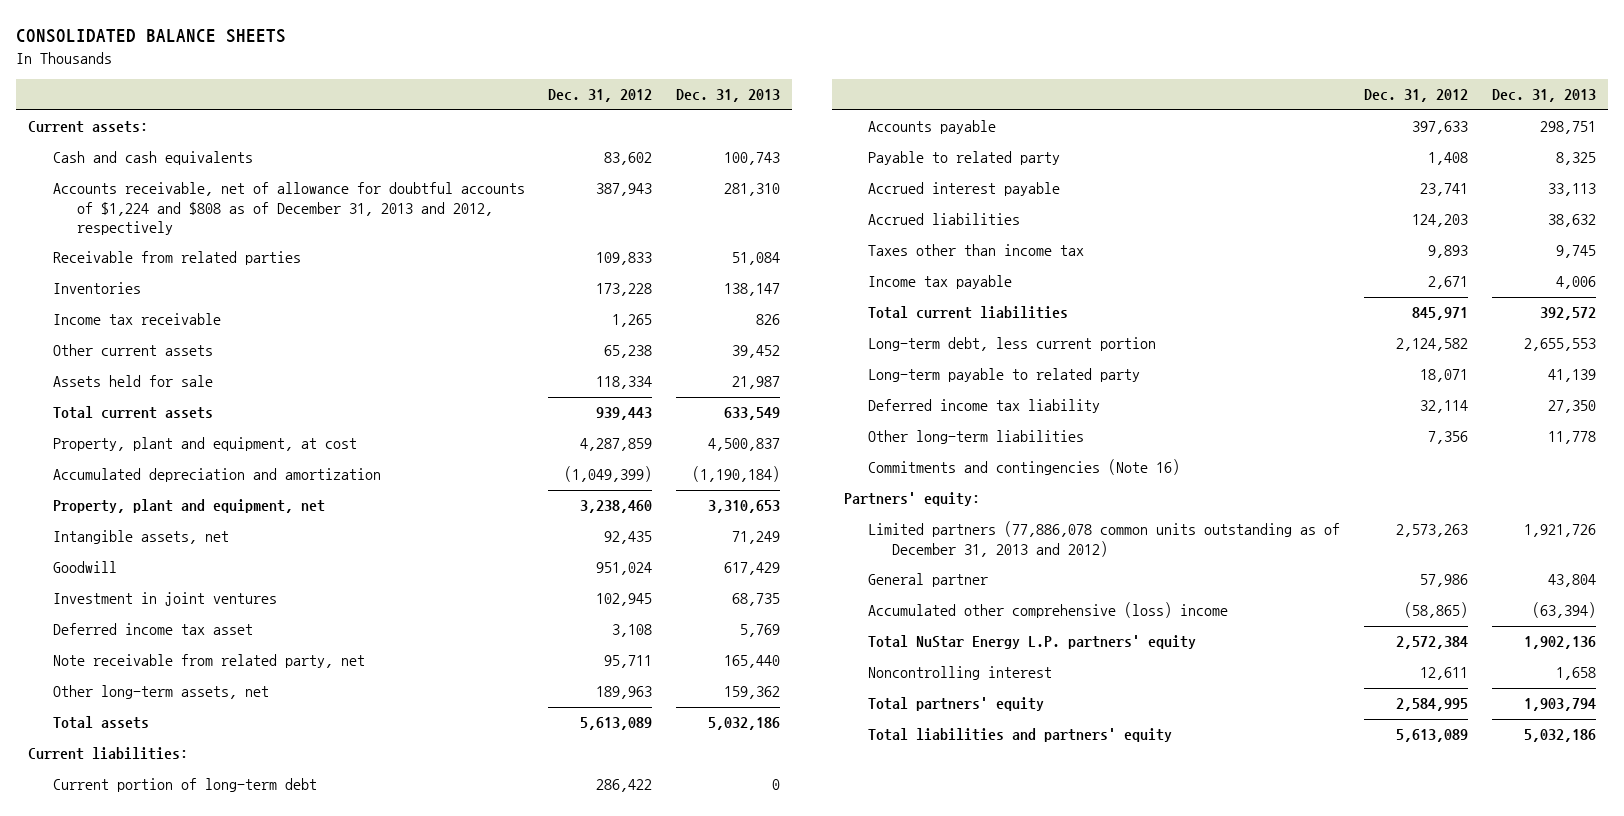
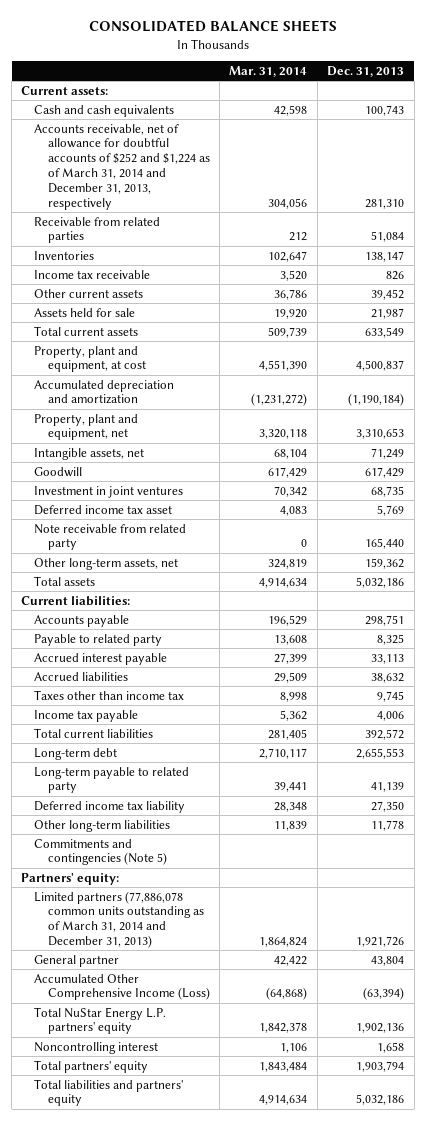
- | Dec. 31, 2012 | Dec. 31, 2013
+ | Mar. 31, 2014 | Dec. 31, 2013
- Accounts receivable, net of allowance for doubtful accounts of $1,224 and $808 as of December 31, 2013 and 2012, respectively | 387,943 | 281,310
+ Accounts receivable, net of allowance for doubtful accounts of $252 and $1,224 as of March 31, 2014 and December 31, 2013, respectively | 304,056 | 281,310
- Note receivable from related party, net | 95,711 | 165,440
+ Note receivable from related party | 0 | 165,440
- Current portion of long-term debt | 286,422 | 0
- Long-term debt, less current portion | 2,124,582 | 2,655,553
+ Long-term debt | 2,710,117 | 2,655,553
- Commitments and contingencies (Note 16)
+ Commitments and contingencies (Note 5)
- Limited partners (77,886,078 common units outstanding as of December 31, 2013 and 2012) | 2,573,263 | 1,921,726
+ Limited partners (77,886,078 common units outstanding as of March 31, 2014 and December 31, 2013) | 1,864,824 | 1,921,726
- Accumulated other comprehensive (loss) income | (58,865) | (63,394)
+ Accumulated Other Comprehensive Income (Loss) | (64,868) | (63,394)

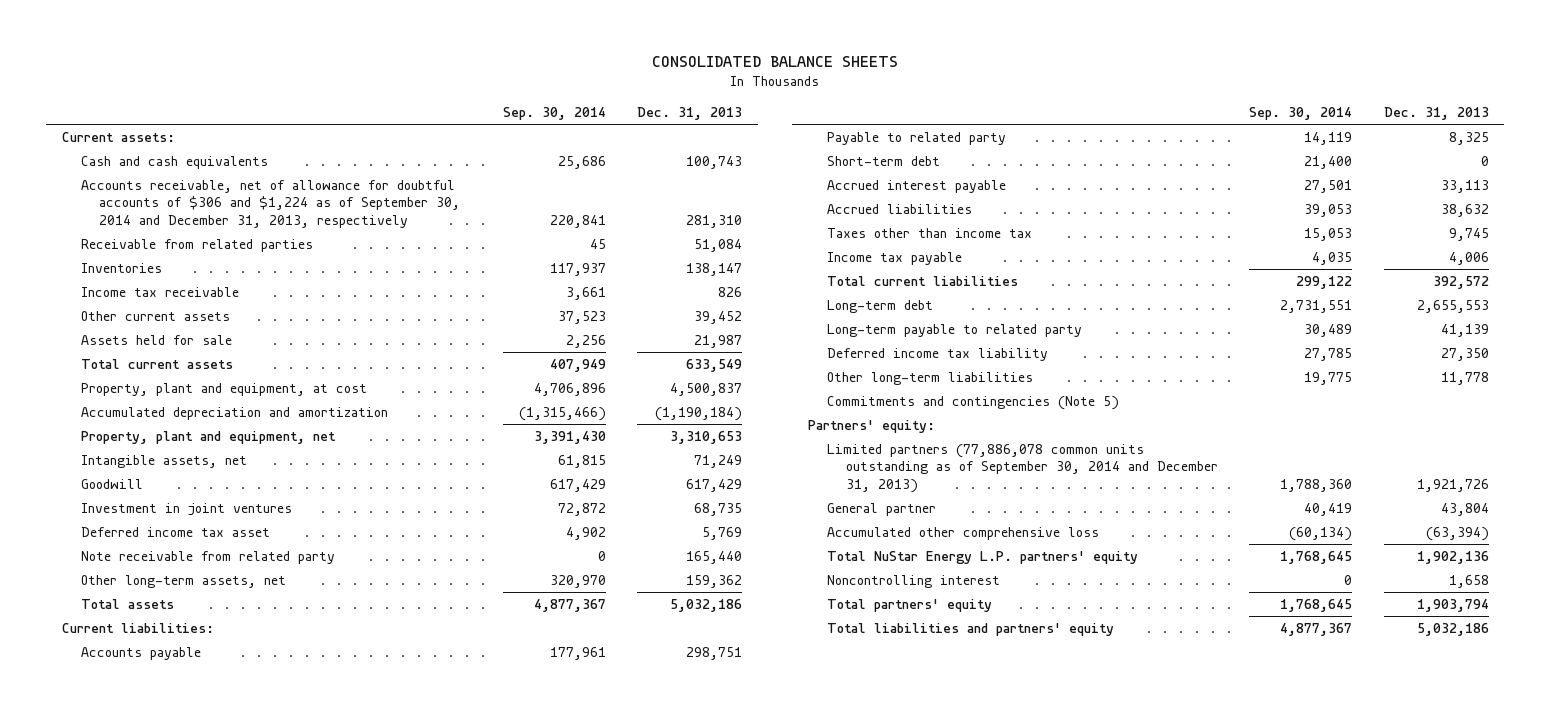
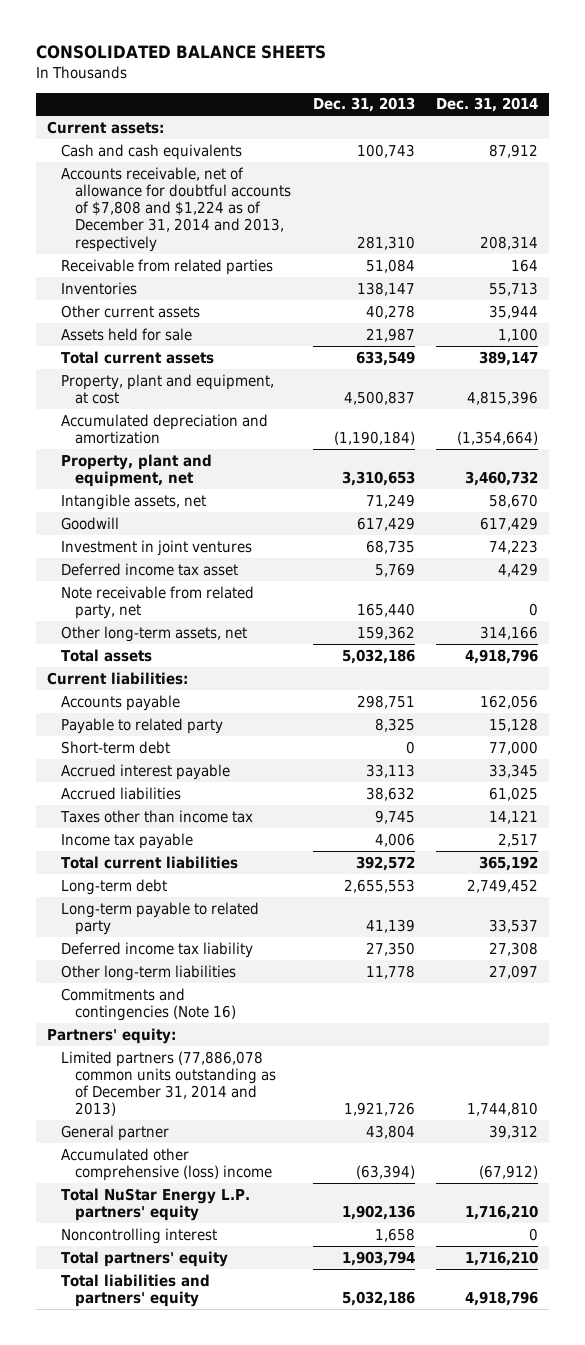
- | Sep. 30, 2014 | Dec. 31, 2013
+ | Dec. 31, 2013 | Dec. 31, 2014
- Accounts receivable, net of allowance for doubtful accounts of $306 and $1,224 as of September 30, 2014 and December 31, 2013, respectively | 220,841 | 281,310
+ Accounts receivable, net of allowance for doubtful accounts of $7,808 and $1,224 as of December 31, 2014 and 2013, respectively | 281,310 | 208,314
- Income tax receivable | 3,661 | 826
- Other current assets | 37,523 | 39,452
+ Other current assets | 40,278 | 35,944
- Note receivable from related party | 0 | 165,440
+ Note receivable from related party, net | 165,440 | 0
- Commitments and contingencies (Note 5)
+ Commitments and contingencies (Note 16)
- Limited partners (77,886,078 common units outstanding as of September 30, 2014 and December 31, 2013) | 1,788,360 | 1,921,726
+ Limited partners (77,886,078 common units outstanding as of December 31, 2014 and 2013) | 1,921,726 | 1,744,810
- Accumulated other comprehensive loss | (60,134) | (63,394)
+ Accumulated other comprehensive (loss) income | (63,394) | (67,912)

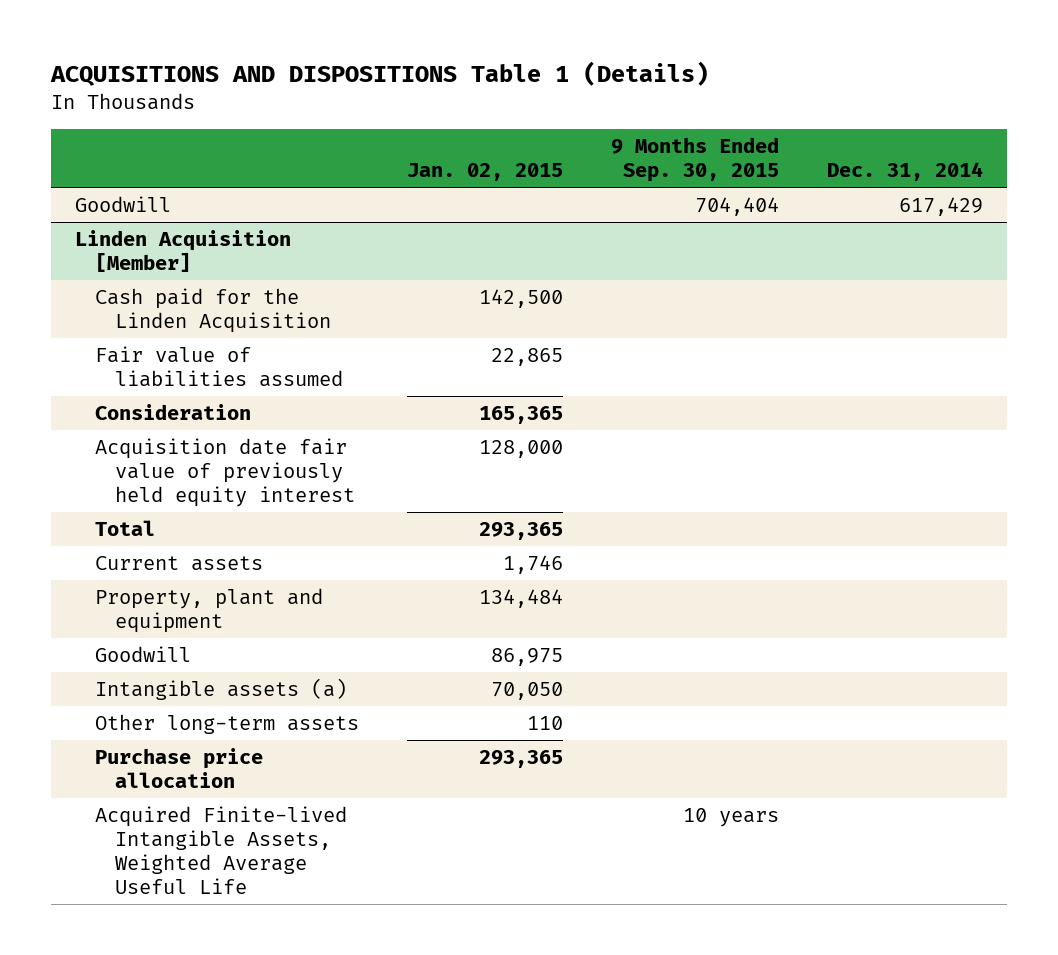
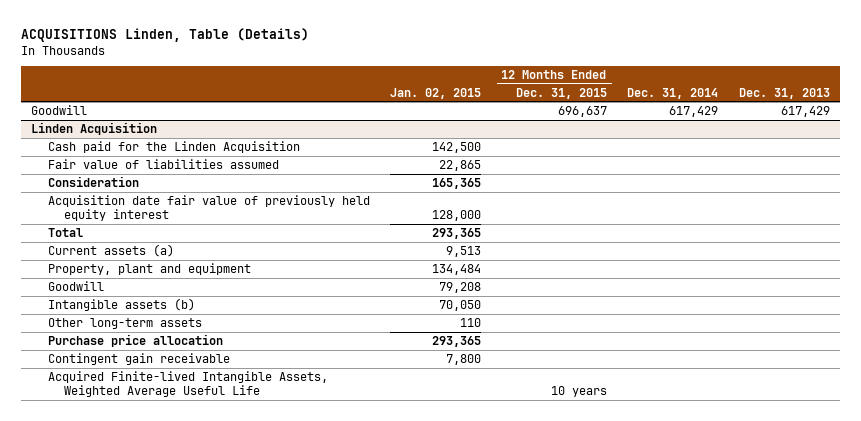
- ACQUISITIONS AND DISPOSITIONS Table 1 (Details)
+ ACQUISITIONS Linden, Table (Details)
- | Jan. 02, 2015 | 9 Months Ended Sep. 30, 2015 | Dec. 31, 2014
+ | Jan. 02, 2015 | 12 Months Ended Dec. 31, 2015 | Dec. 31, 2014 | Dec. 31, 2013
- Linden Acquisition [Member]
+ Linden Acquisition
- Current assets | 1,746 | |
+ Current assets (a) | 9,513 | | |
- Goodwill | 86,975 | |
- Intangible assets (a) | 70,050 | |
+ Goodwill | 79,208 | | |
+ Intangible assets (b) | 70,050 | | |
+ Contingent gain receivable | 7,800 | | |

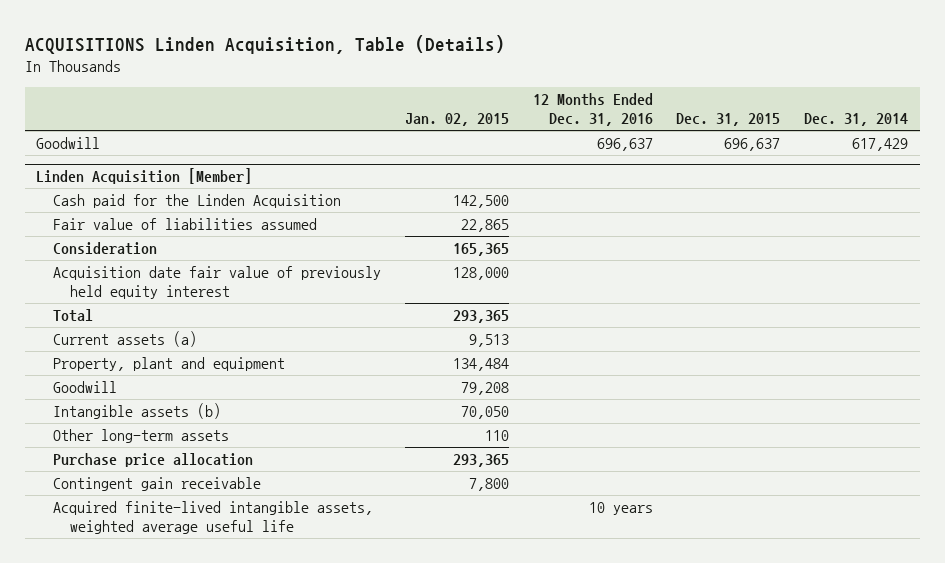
- ACQUISITIONS Linden, Table (Details)
+ ACQUISITIONS Linden Acquisition, Table (Details)
- | Jan. 02, 2015 | 12 Months Ended Dec. 31, 2015 | Dec. 31, 2014 | Dec. 31, 2013
+ | Jan. 02, 2015 | 12 Months Ended Dec. 31, 2016 | Dec. 31, 2015 | Dec. 31, 2014
- Linden Acquisition
+ Linden Acquisition [Member]
- Acquired Finite-lived Intangible Assets, Weighted Average Useful Life | | 10 years | |
+ Acquired finite-lived intangible assets, weighted average useful life | | 10 years | |

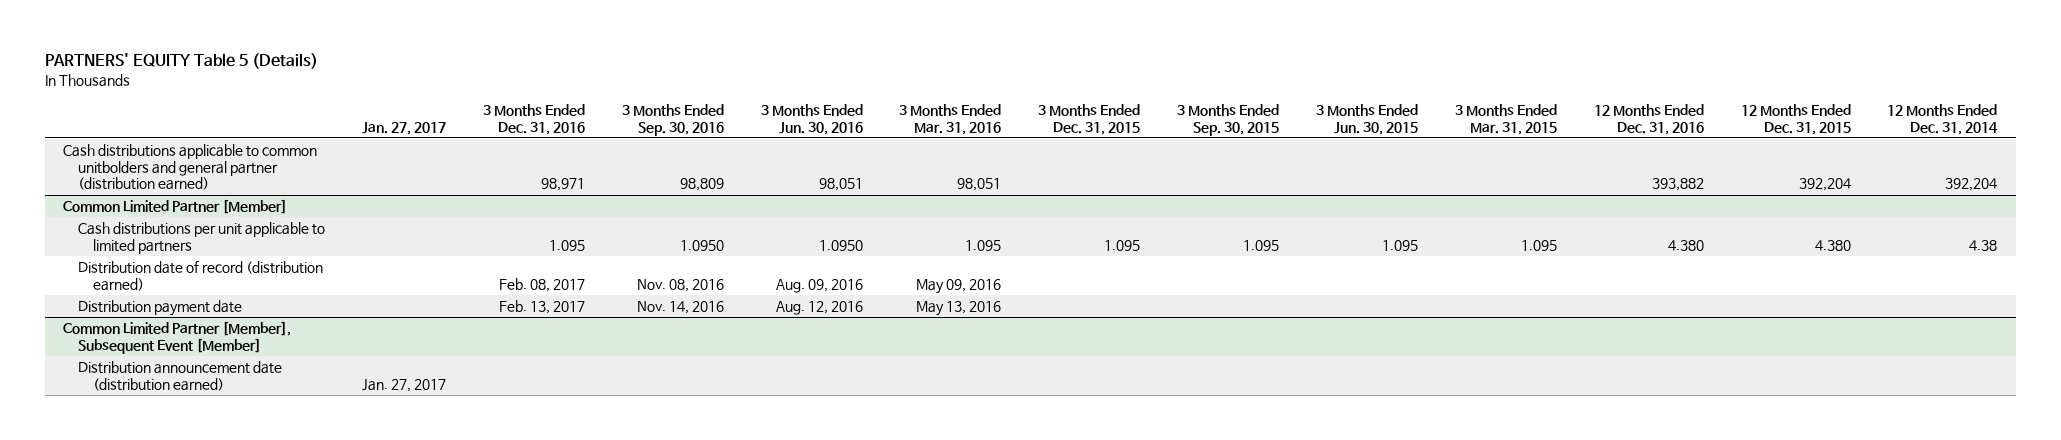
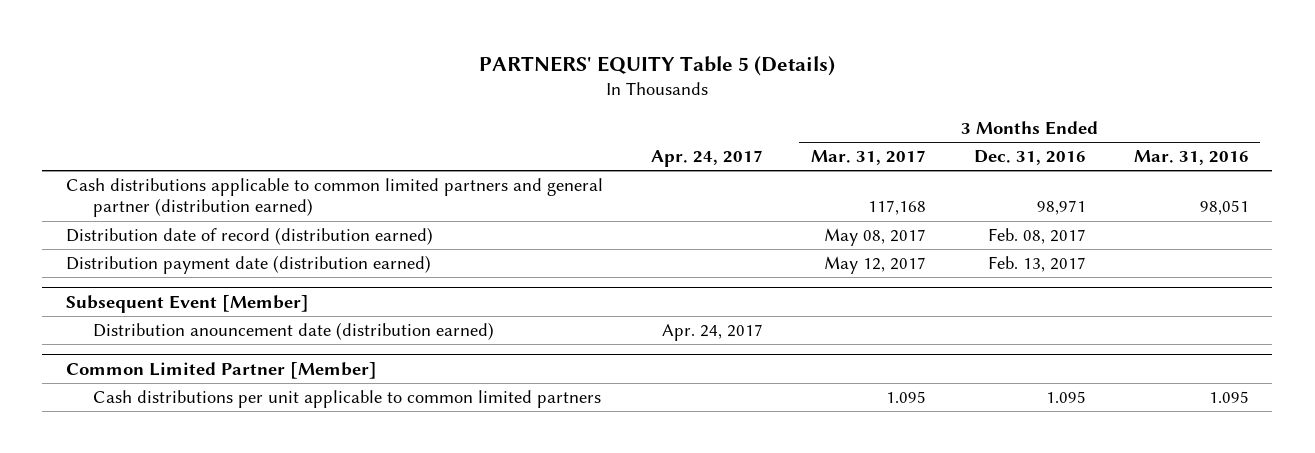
- | Jan. 27, 2017 | 3 Months Ended Dec. 31, 2016 | 3 Months Ended Sep. 30, 2016 | 3 Months Ended Jun. 30, 2016 | 3 Months Ended Mar. 31, 2016 | 3 Months Ended Dec. 31, 2015 | 3 Months Ended Sep. 30, 2015 | 3 Months Ended Jun. 30, 2015 | 3 Months Ended Mar. 31, 2015 | 12 Months Ended Dec. 31, 2016 | 12 Months Ended Dec. 31, 2015 | 12 Months Ended Dec. 31, 2014
+ | Apr. 24, 2017 | 3 Months Ended Mar. 31, 2017 | 3 Months Ended Dec. 31, 2016 | 3 Months Ended Mar. 31, 2016
- Cash distributions applicable to common unitbolders and general partner (distribution earned) | | 98,971 | 98,809 | 98,051 | 98,051 | | | | | 393,882 | 392,204 | 392,204
+ Cash distributions applicable to common limited partners and general partner (distribution earned) | | 117,168 | 98,971 | 98,051
+ Distribution date of record (distribution earned) | | May 08, 2017 | Feb. 08, 2017 |
+ Distribution payment date (distribution earned) | | May 12, 2017 | Feb. 13, 2017 |
+ Subsequent Event [Member]
+ Distribution anouncement date (distribution earned) | Apr. 24, 2017 | | |
@ Common Limited Partner [Member]
- Cash distributions per unit applicable to limited partners | | 1.095 | 1.0950 | 1.0950 | 1.095 | 1.095 | 1.095 | 1.095 | 1.095 | 4.380 | 4.380 | 4.38
- Distribution date of record (distribution earned) | | Feb. 08, 2017 | Nov. 08, 2016 | Aug. 09, 2016 | May 09, 2016 | | | | | | |
- Distribution payment date | | Feb. 13, 2017 | Nov. 14, 2016 | Aug. 12, 2016 | May 13, 2016 | | | | | | |
- Common Limited Partner [Member], Subsequent Event [Member]
- Distribution announcement date (distribution earned) | Jan. 27, 2017 | | | | | | | | | | |
@ Common Limited Partner [Member]
+ Cash distributions per unit applicable to common limited partners | | 1.095 | 1.095 | 1.095

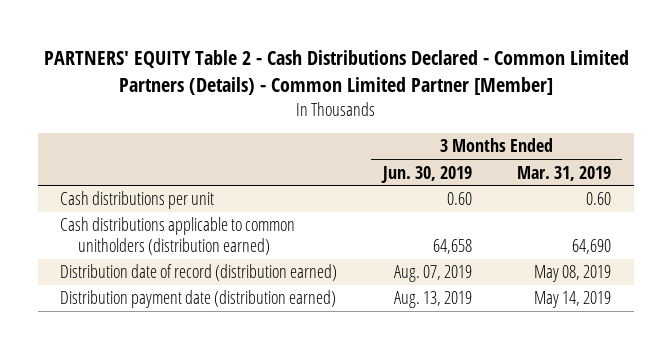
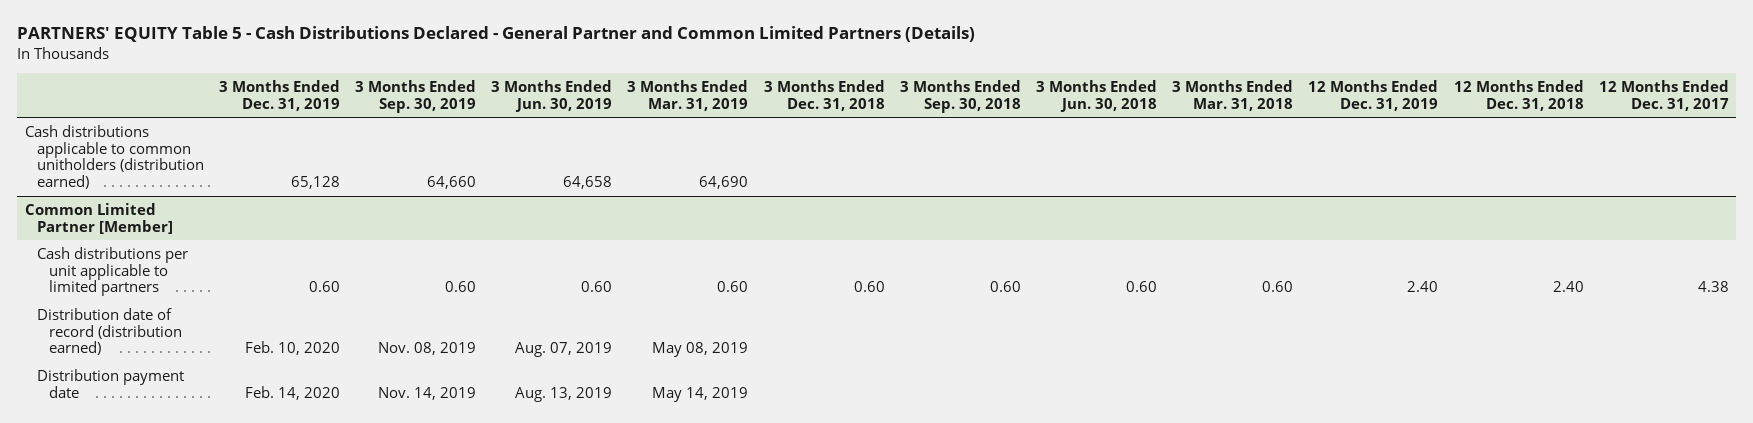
- PARTNERS' EQUITY Table 2 - Cash Distributions Declared - Common Limited Partners (Details) - Common Limited Partner [Member]
+ PARTNERS' EQUITY Table 5 - Cash Distributions Declared - General Partner and Common Limited Partners (Details)
- | 3 Months Ended Jun. 30, 2019 | 3 Months Ended Mar. 31, 2019
+ | 3 Months Ended Dec. 31, 2019 | 3 Months Ended Sep. 30, 2019 | 3 Months Ended Jun. 30, 2019 | 3 Months Ended Mar. 31, 2019 | 3 Months Ended Dec. 31, 2018 | 3 Months Ended Sep. 30, 2018 | 3 Months Ended Jun. 30, 2018 | 3 Months Ended Mar. 31, 2018 | 12 Months Ended Dec. 31, 2019 | 12 Months Ended Dec. 31, 2018 | 12 Months Ended Dec. 31, 2017
- Cash distributions per unit | 0.60 | 0.60
+ Common Limited Partner [Member]
+ Cash distributions per unit applicable to limited partners | 0.60 | 0.60 | 0.60 | 0.60 | 0.60 | 0.60 | 0.60 | 0.60 | 2.40 | 2.40 | 4.38
- Distribution payment date (distribution earned) | Aug. 13, 2019 | May 14, 2019
+ Distribution payment date | Feb. 14, 2020 | Nov. 14, 2019 | Aug. 13, 2019 | May 14, 2019 | | | | | | |

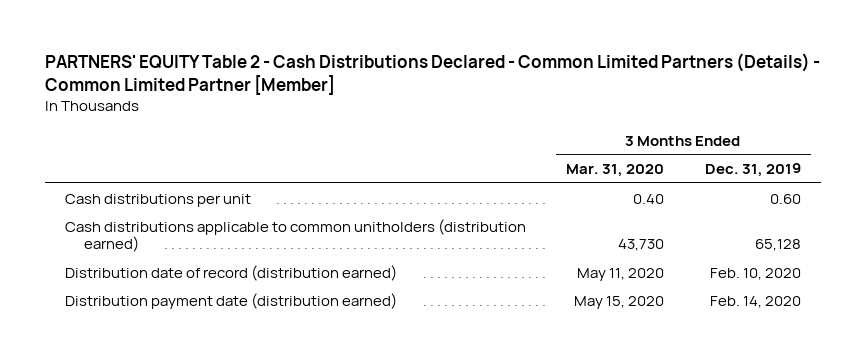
- PARTNERS' EQUITY Table 5 - Cash Distributions Declared - General Partner and Common Limited Partners (Details)
+ PARTNERS' EQUITY Table 2 - Cash Distributions Declared - Common Limited Partners (Details) - Common Limited Partner [Member]
- | 3 Months Ended Dec. 31, 2019 | 3 Months Ended Sep. 30, 2019 | 3 Months Ended Jun. 30, 2019 | 3 Months Ended Mar. 31, 2019 | 3 Months Ended Dec. 31, 2018 | 3 Months Ended Sep. 30, 2018 | 3 Months Ended Jun. 30, 2018 | 3 Months Ended Mar. 31, 2018 | 12 Months Ended Dec. 31, 2019 | 12 Months Ended Dec. 31, 2018 | 12 Months Ended Dec. 31, 2017
+ | 3 Months Ended Mar. 31, 2020 | 3 Months Ended Dec. 31, 2019
+ Cash distributions per unit | 0.40 | 0.60
- Common Limited Partner [Member]
- Cash distributions per unit applicable to limited partners | 0.60 | 0.60 | 0.60 | 0.60 | 0.60 | 0.60 | 0.60 | 0.60 | 2.40 | 2.40 | 4.38
- Distribution payment date | Feb. 14, 2020 | Nov. 14, 2019 | Aug. 13, 2019 | May 14, 2019 | | | | | | |
+ Distribution payment date (distribution earned) | May 15, 2020 | Feb. 14, 2020

